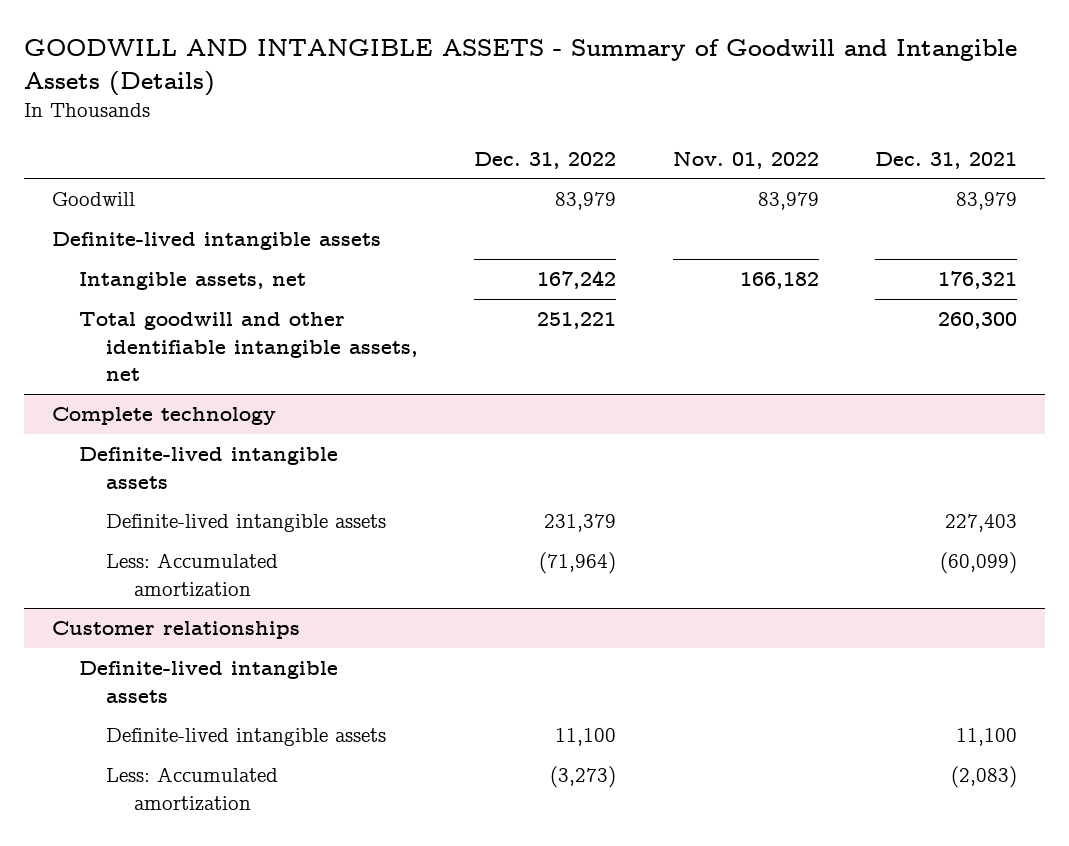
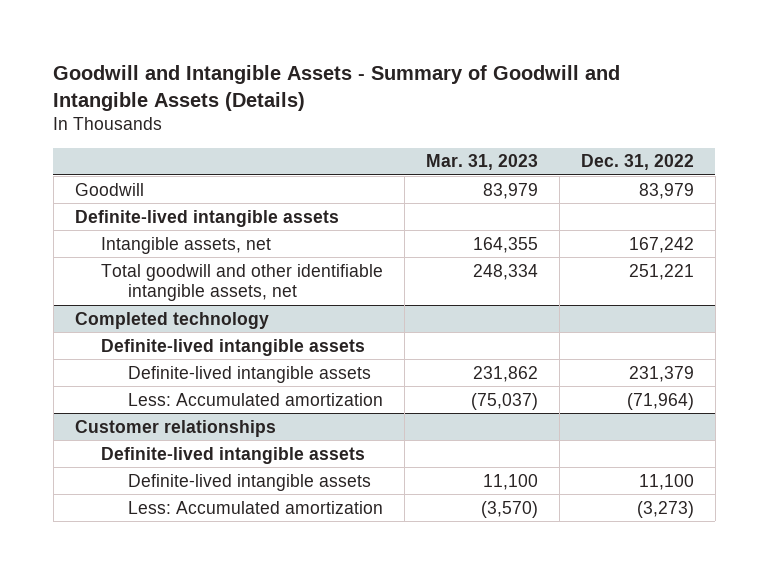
- GOODWILL AND INTANGIBLE ASSETS - Summary of Goodwill and Intangible Assets (Details)
+ Goodwill and Intangible Assets - Summary of Goodwill and Intangible Assets (Details)
- | Dec. 31, 2022 | Nov. 01, 2022 | Dec. 31, 2021
+ | Mar. 31, 2023 | Dec. 31, 2022
- Complete technology
+ Completed technology

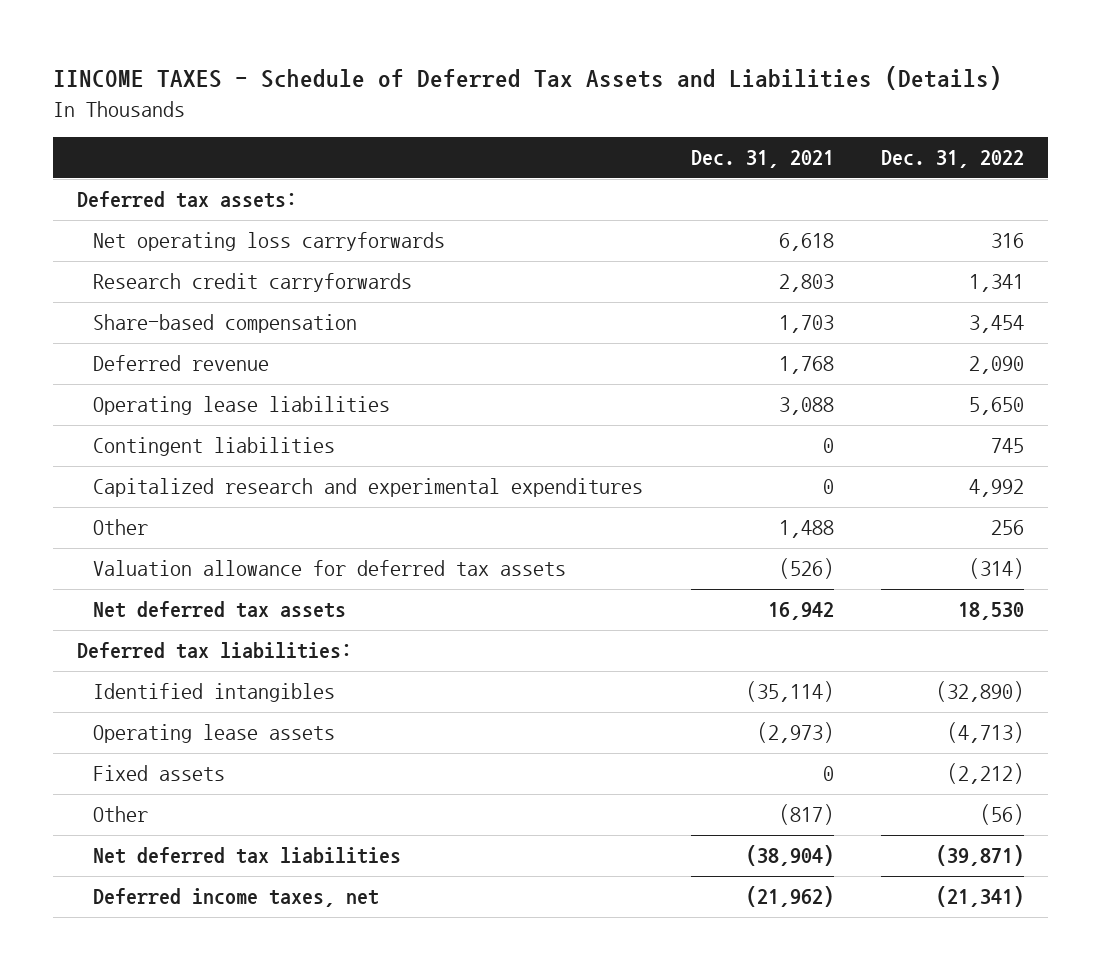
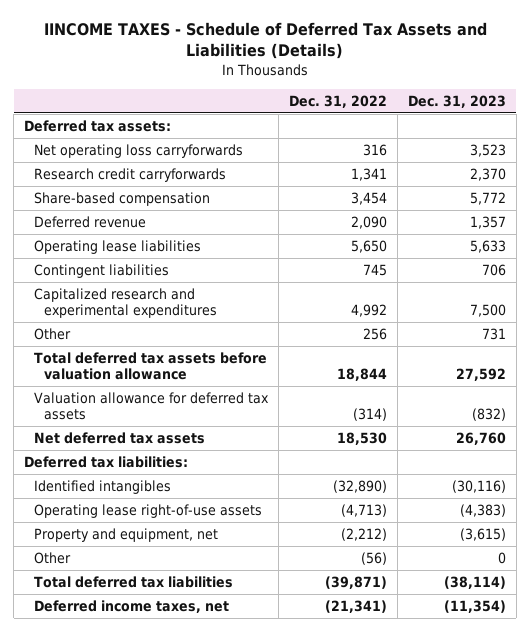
- | Dec. 31, 2021 | Dec. 31, 2022
+ | Dec. 31, 2022 | Dec. 31, 2023
+ Total deferred tax assets before valuation allowance | 18,844 | 27,592
- Operating lease assets | (2,973) | (4,713)
- Fixed assets | 0 | (2,212)
+ Operating lease right-of-use assets | (4,713) | (4,383)
+ Property and equipment, net | (2,212) | (3,615)
- Net deferred tax liabilities | (38,904) | (39,871)
+ Total deferred tax liabilities | (39,871) | (38,114)

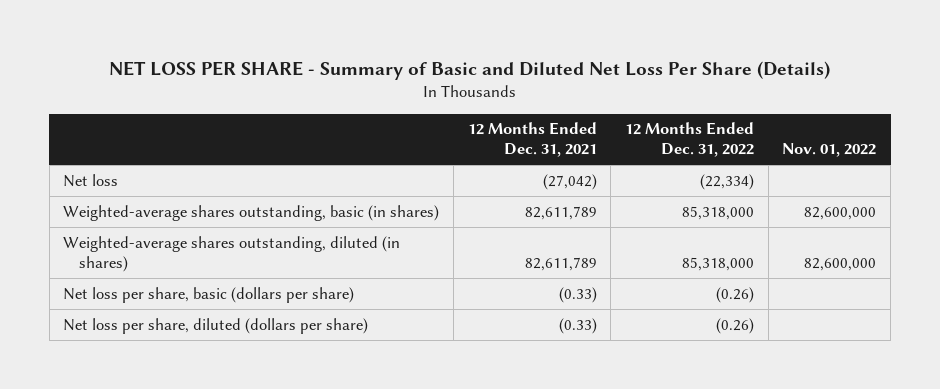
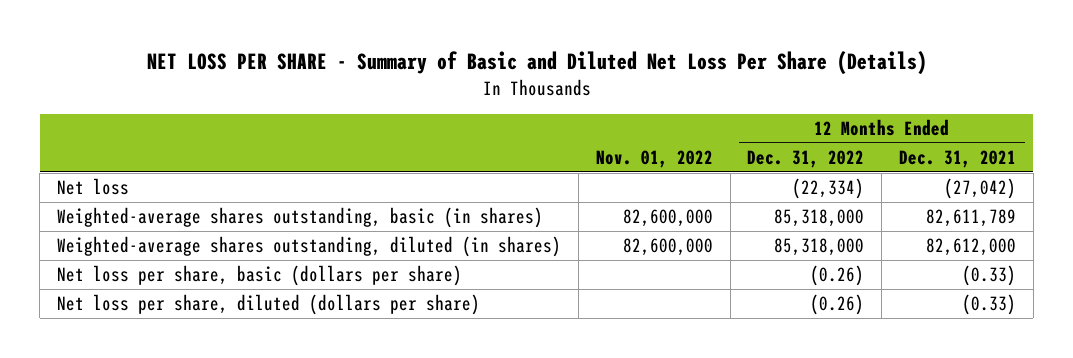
- | 12 Months Ended Dec. 31, 2021 | 12 Months Ended Dec. 31, 2022 | Nov. 01, 2022
+ | Nov. 01, 2022 | 12 Months Ended Dec. 31, 2022 | 12 Months Ended Dec. 31, 2021
- Weighted-average shares outstanding, diluted (in shares) | 82,611,789 | 85,318,000 | 82,600,000
+ Weighted-average shares outstanding, diluted (in shares) | 82,600,000 | 85,318,000 | 82,612,000

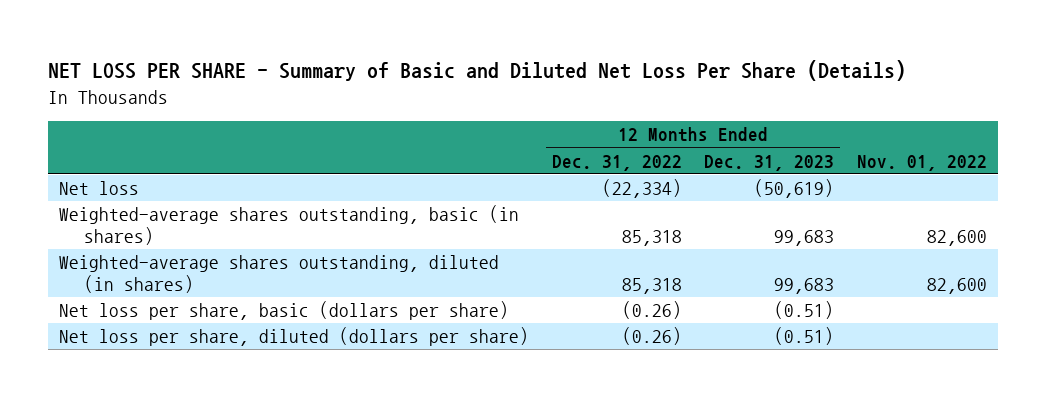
- | Nov. 01, 2022 | 12 Months Ended Dec. 31, 2022 | 12 Months Ended Dec. 31, 2021
+ | 12 Months Ended Dec. 31, 2022 | 12 Months Ended Dec. 31, 2023 | Nov. 01, 2022
- Weighted-average shares outstanding, basic (in shares) | 82,600,000 | 85,318,000 | 82,611,789
- Weighted-average shares outstanding, diluted (in shares) | 82,600,000 | 85,318,000 | 82,612,000
+ Weighted-average shares outstanding, basic (in shares) | 85,318 | 99,683 | 82,600
+ Weighted-average shares outstanding, diluted (in shares) | 85,318 | 99,683 | 82,600

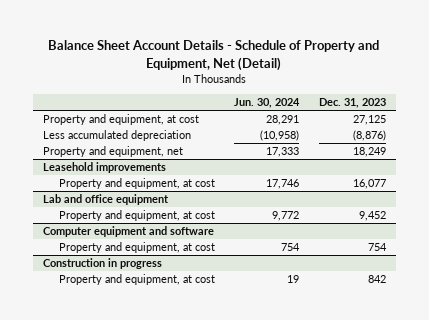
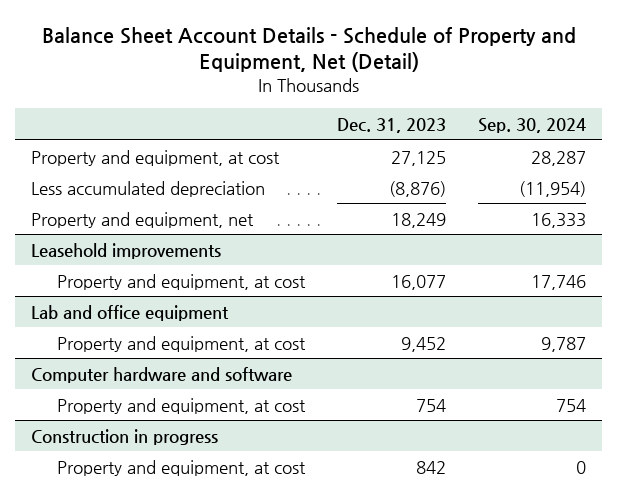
- | Jun. 30, 2024 | Dec. 31, 2023
+ | Dec. 31, 2023 | Sep. 30, 2024
- Computer equipment and software
+ Computer hardware and software

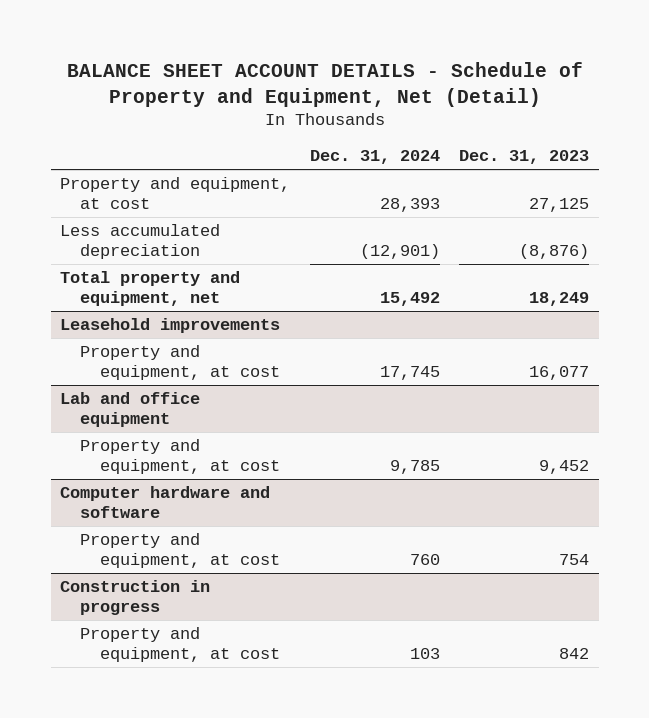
- Balance Sheet Account Details - Schedule of Property and Equipment, Net (Detail)
+ BALANCE SHEET ACCOUNT DETAILS - Schedule of Property and Equipment, Net (Detail)
- | Dec. 31, 2023 | Sep. 30, 2024
+ | Dec. 31, 2024 | Dec. 31, 2023
- Property and equipment, net | 18,249 | 16,333
+ Total property and equipment, net | 15,492 | 18,249

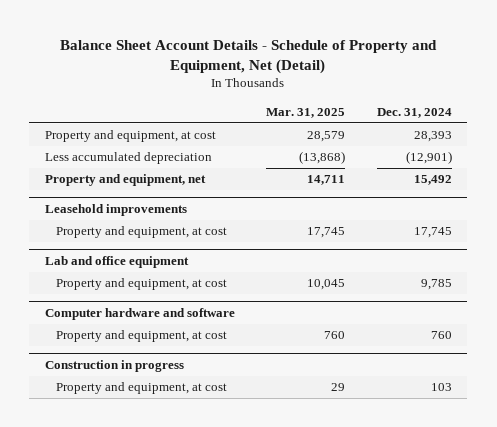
- BALANCE SHEET ACCOUNT DETAILS - Schedule of Property and Equipment, Net (Detail)
+ Balance Sheet Account Details - Schedule of Property and Equipment, Net (Detail)
- | Dec. 31, 2024 | Dec. 31, 2023
+ | Mar. 31, 2025 | Dec. 31, 2024
- Total property and equipment, net | 15,492 | 18,249
+ Property and equipment, net | 14,711 | 15,492

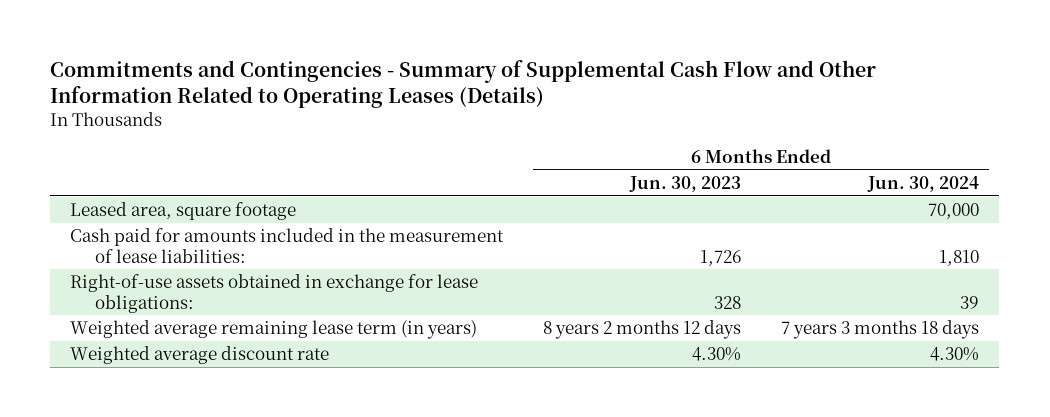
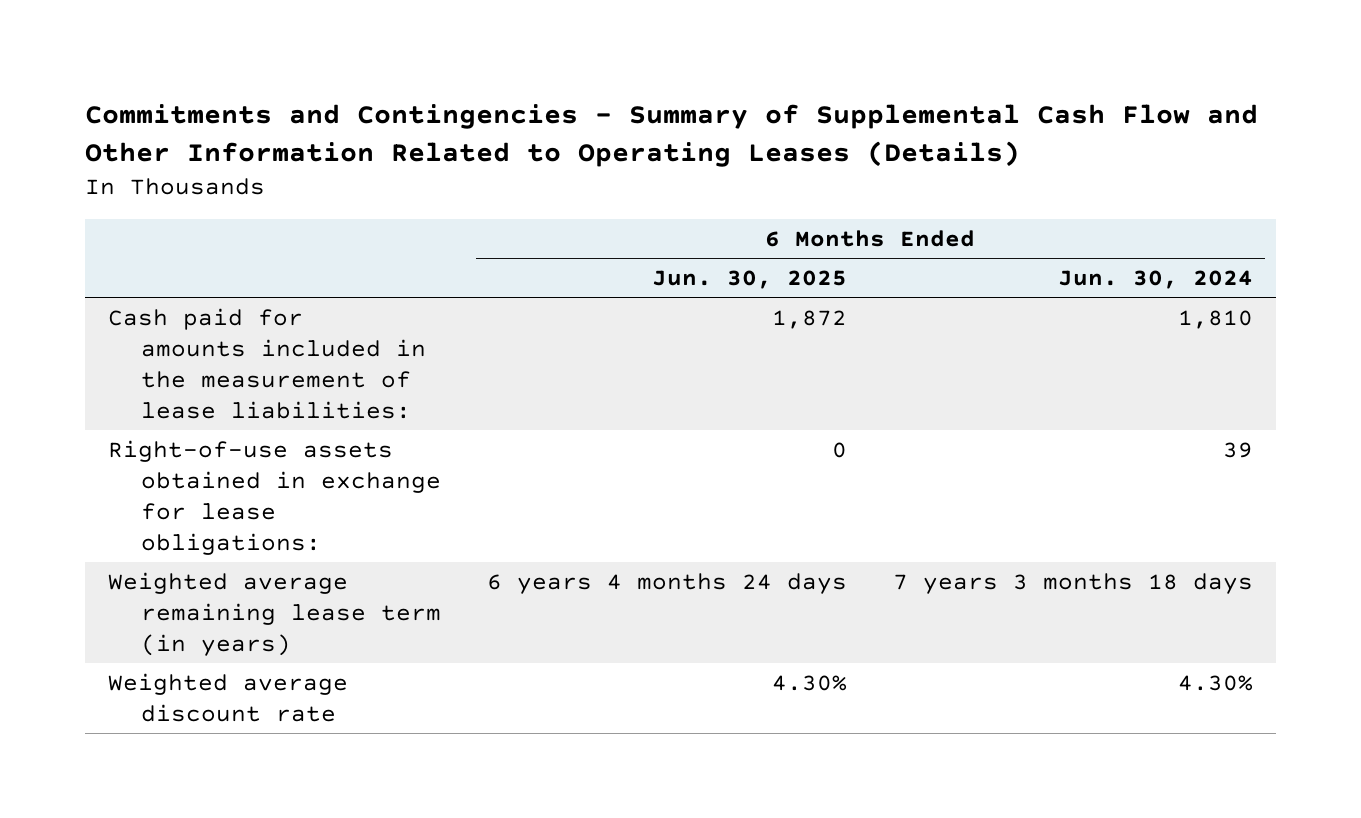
- | 6 Months Ended Jun. 30, 2023 | 6 Months Ended Jun. 30, 2024
+ | 6 Months Ended Jun. 30, 2025 | 6 Months Ended Jun. 30, 2024
- Leased area, square footage | | 70,000

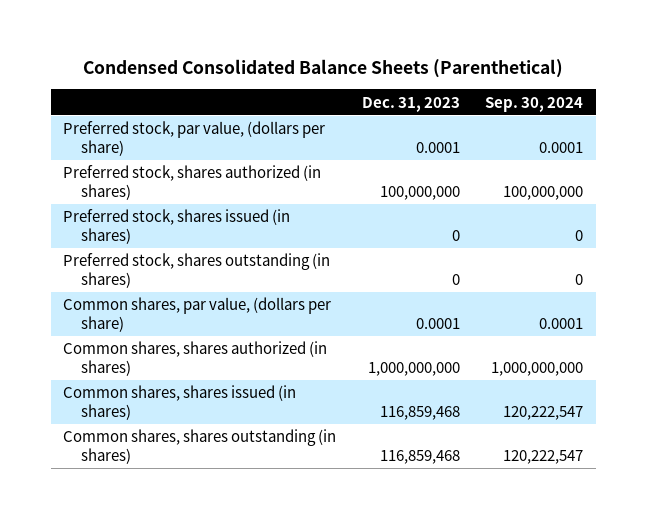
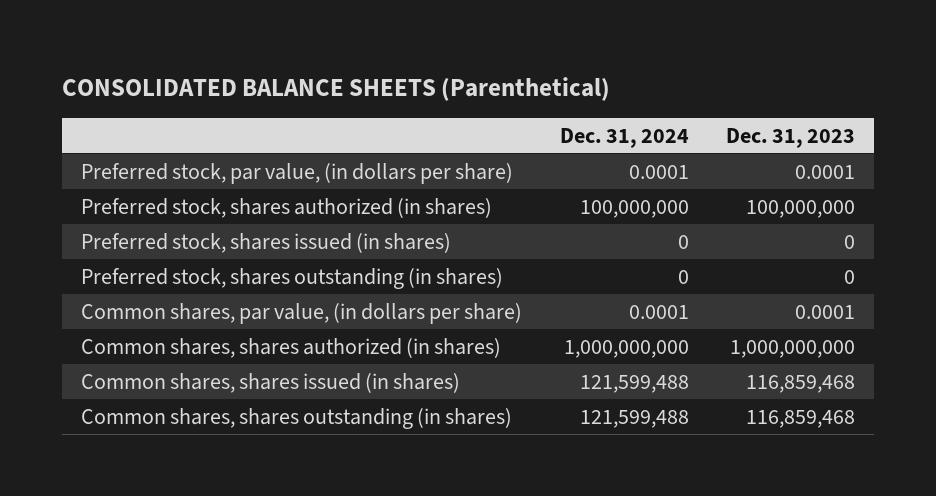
- Condensed Consolidated Balance Sheets (Parenthetical)
+ CONSOLIDATED BALANCE SHEETS (Parenthetical)
- | Dec. 31, 2023 | Sep. 30, 2024
+ | Dec. 31, 2024 | Dec. 31, 2023
- Preferred stock, par value, (dollars per share) | 0.0001 | 0.0001
+ Preferred stock, par value, (in dollars per share) | 0.0001 | 0.0001
- Common shares, par value, (dollars per share) | 0.0001 | 0.0001
+ Common shares, par value, (in dollars per share) | 0.0001 | 0.0001

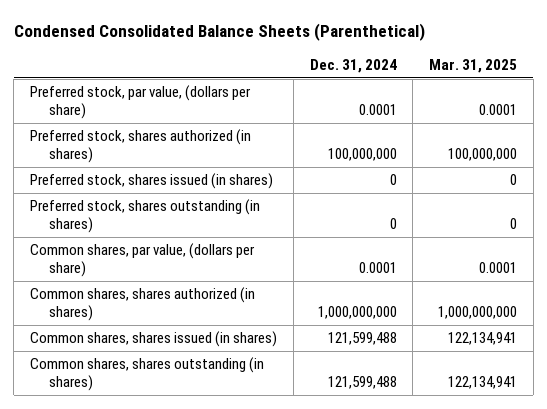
- CONSOLIDATED BALANCE SHEETS (Parenthetical)
+ Condensed Consolidated Balance Sheets (Parenthetical)
- | Dec. 31, 2024 | Dec. 31, 2023
+ | Dec. 31, 2024 | Mar. 31, 2025
- Preferred stock, par value, (in dollars per share) | 0.0001 | 0.0001
+ Preferred stock, par value, (dollars per share) | 0.0001 | 0.0001
- Common shares, par value, (in dollars per share) | 0.0001 | 0.0001
+ Common shares, par value, (dollars per share) | 0.0001 | 0.0001

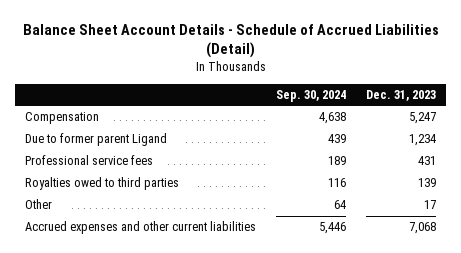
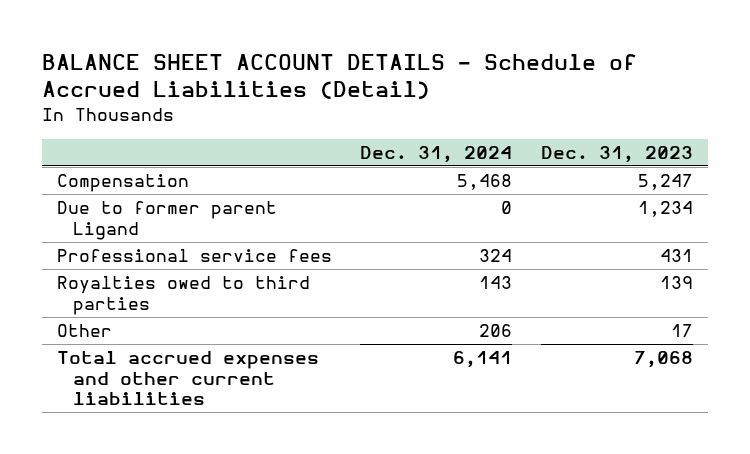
- Balance Sheet Account Details - Schedule of Accrued Liabilities (Detail)
+ BALANCE SHEET ACCOUNT DETAILS - Schedule of Accrued Liabilities (Detail)
- | Sep. 30, 2024 | Dec. 31, 2023
+ | Dec. 31, 2024 | Dec. 31, 2023
- Accrued expenses and other current liabilities | 5,446 | 7,068
+ Total accrued expenses and other current liabilities | 6,141 | 7,068

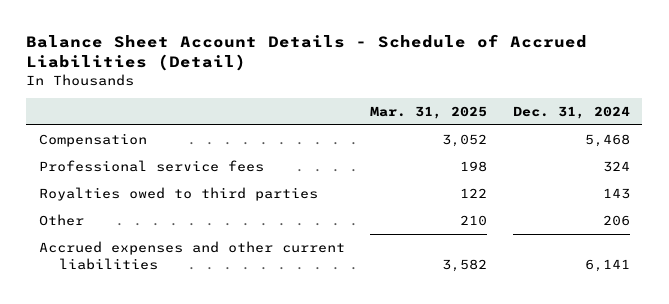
- BALANCE SHEET ACCOUNT DETAILS - Schedule of Accrued Liabilities (Detail)
+ Balance Sheet Account Details - Schedule of Accrued Liabilities (Detail)
- | Dec. 31, 2024 | Dec. 31, 2023
+ | Mar. 31, 2025 | Dec. 31, 2024
- Due to former parent Ligand | 0 | 1,234
- Total accrued expenses and other current liabilities | 6,141 | 7,068
+ Accrued expenses and other current liabilities | 3,582 | 6,141

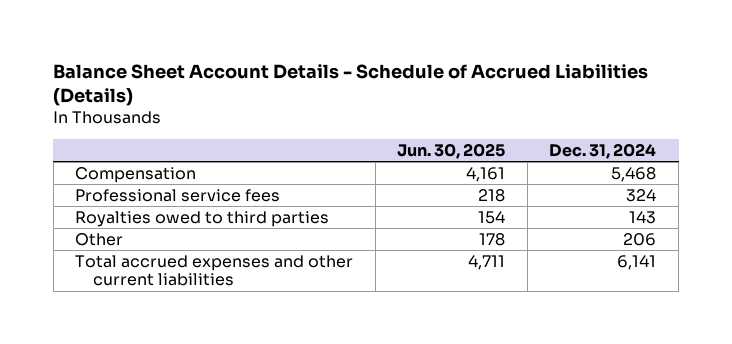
- Balance Sheet Account Details - Schedule of Accrued Liabilities (Detail)
+ Balance Sheet Account Details - Schedule of Accrued Liabilities (Details)
- | Mar. 31, 2025 | Dec. 31, 2024
+ | Jun. 30, 2025 | Dec. 31, 2024
- Accrued expenses and other current liabilities | 3,582 | 6,141
+ Total accrued expenses and other current liabilities | 4,711 | 6,141

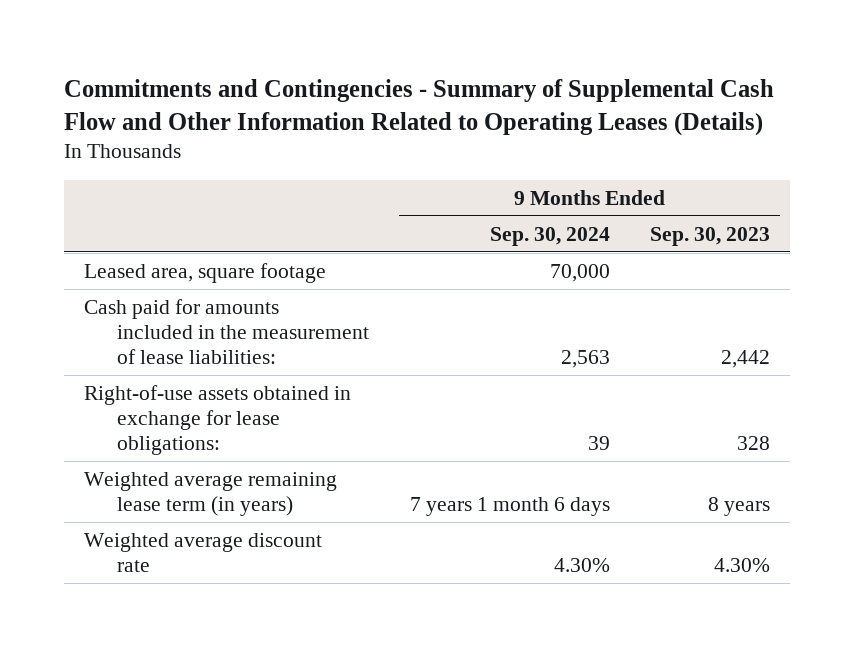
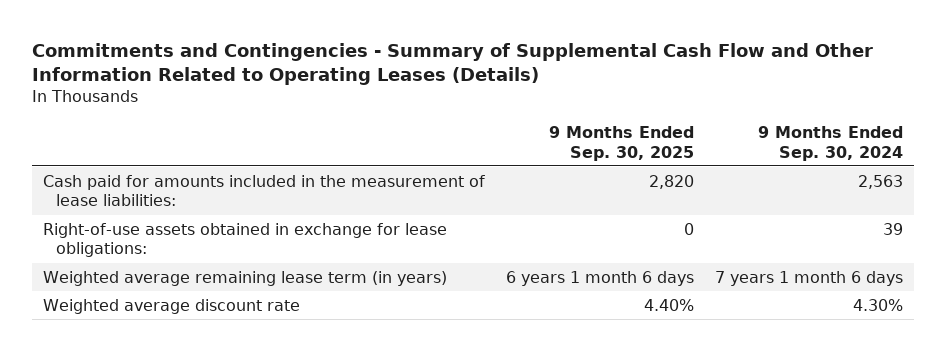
- | 9 Months Ended Sep. 30, 2024 | 9 Months Ended Sep. 30, 2023
+ | 9 Months Ended Sep. 30, 2025 | 9 Months Ended Sep. 30, 2024
- Leased area, square footage | 70,000 |

